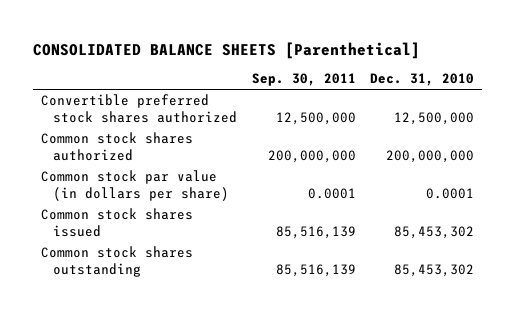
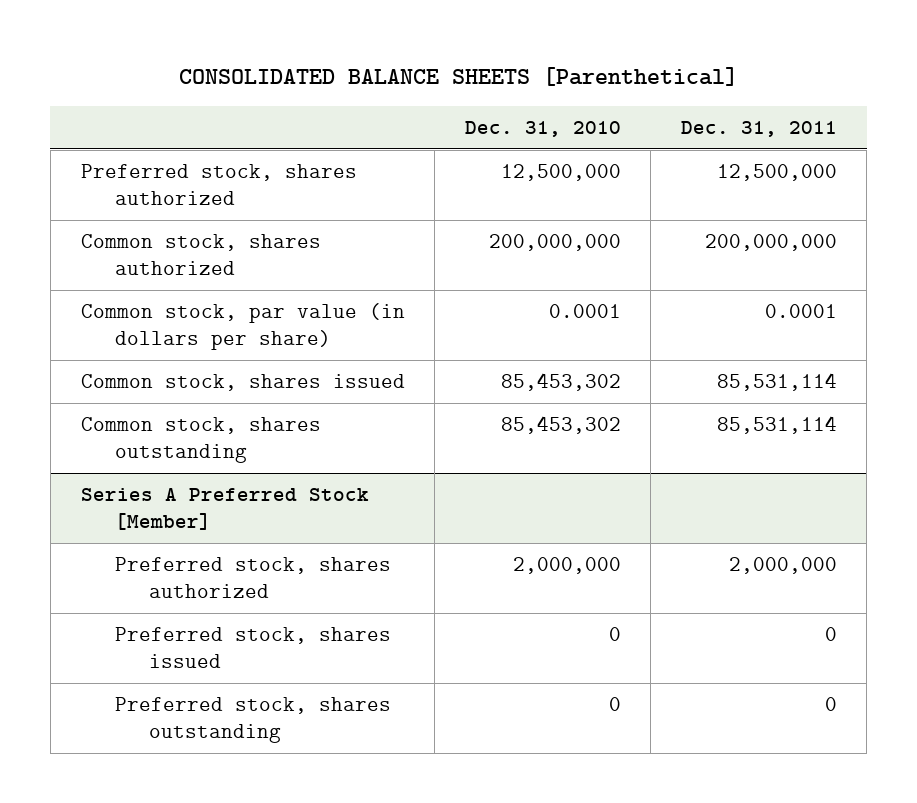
- | Sep. 30, 2011 | Dec. 31, 2010
+ | Dec. 31, 2010 | Dec. 31, 2011
- Convertible preferred stock shares authorized | 12,500,000 | 12,500,000
- Common stock shares authorized | 200,000,000 | 200,000,000
- Common stock par value (in dollars per share) | 0.0001 | 0.0001
- Common stock shares issued | 85,516,139 | 85,453,302
- Common stock shares outstanding | 85,516,139 | 85,453,302
+ Preferred stock, shares authorized | 12,500,000 | 12,500,000
+ Common stock, shares authorized | 200,000,000 | 200,000,000
+ Common stock, par value (in dollars per share) | 0.0001 | 0.0001
+ Common stock, shares issued | 85,453,302 | 85,531,114
+ Common stock, shares outstanding | 85,453,302 | 85,531,114
+ Series A Preferred Stock [Member]
+ Preferred stock, shares authorized | 2,000,000 | 2,000,000
+ Preferred stock, shares issued | 0 | 0
+ Preferred stock, shares outstanding | 0 | 0

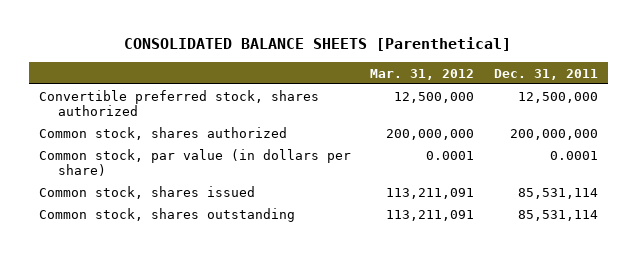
- | Dec. 31, 2010 | Dec. 31, 2011
+ | Mar. 31, 2012 | Dec. 31, 2011
- Preferred stock, shares authorized | 12,500,000 | 12,500,000
+ Convertible preferred stock, shares authorized | 12,500,000 | 12,500,000
- Series A Preferred Stock [Member]
- Preferred stock, shares authorized | 2,000,000 | 2,000,000
- Preferred stock, shares issued | 0 | 0
- Preferred stock, shares outstanding | 0 | 0

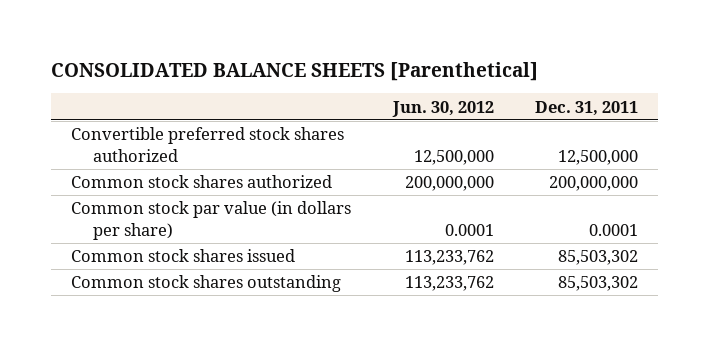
- | Mar. 31, 2012 | Dec. 31, 2011
+ | Jun. 30, 2012 | Dec. 31, 2011
- Convertible preferred stock, shares authorized | 12,500,000 | 12,500,000
- Common stock, shares authorized | 200,000,000 | 200,000,000
- Common stock, par value (in dollars per share) | 0.0001 | 0.0001
- Common stock, shares issued | 113,211,091 | 85,531,114
- Common stock, shares outstanding | 113,211,091 | 85,531,114
+ Convertible preferred stock shares authorized | 12,500,000 | 12,500,000
+ Common stock shares authorized | 200,000,000 | 200,000,000
+ Common stock par value (in dollars per share) | 0.0001 | 0.0001
+ Common stock shares issued | 113,233,762 | 85,503,302
+ Common stock shares outstanding | 113,233,762 | 85,503,302

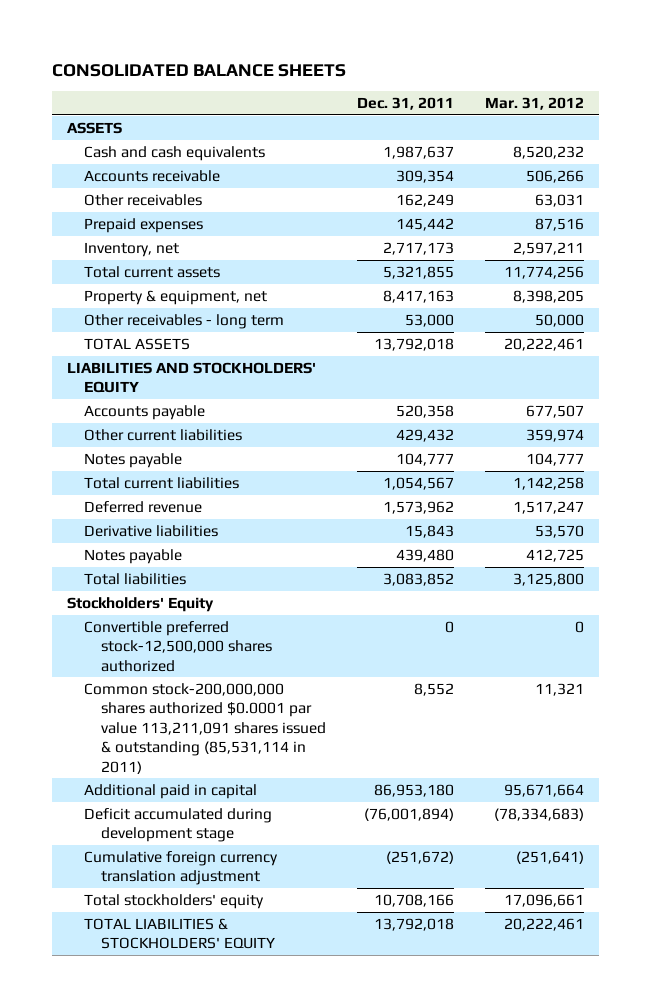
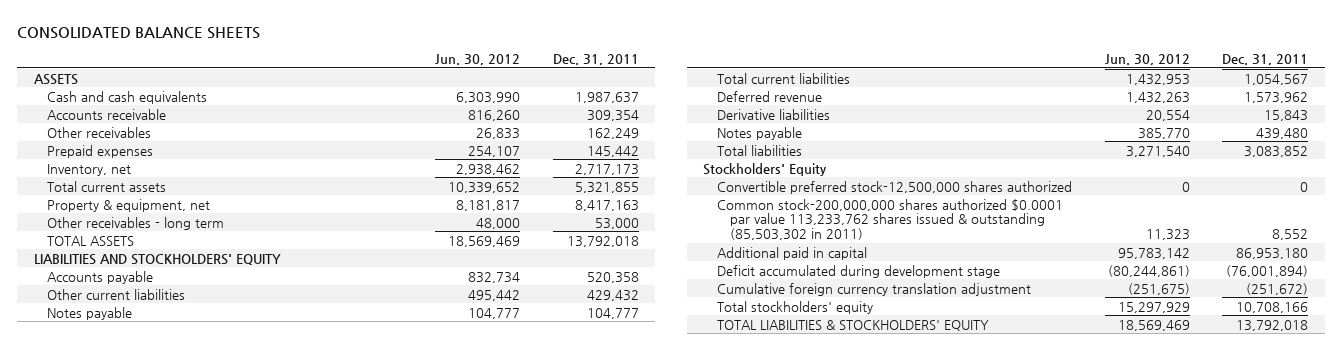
- | Dec. 31, 2011 | Mar. 31, 2012
+ | Jun. 30, 2012 | Dec. 31, 2011
- Common stock-200,000,000 shares authorized $0.0001 par value 113,211,091 shares issued & outstanding (85,531,114 in 2011) | 8,552 | 11,321
+ Common stock-200,000,000 shares authorized $0.0001 par value 113,233,762 shares issued & outstanding (85,503,302 in 2011) | 11,323 | 8,552

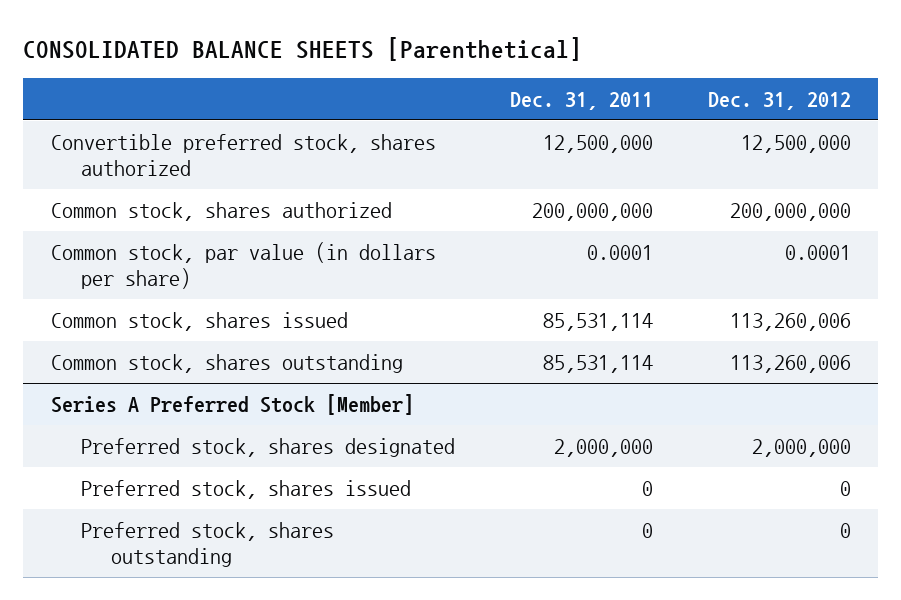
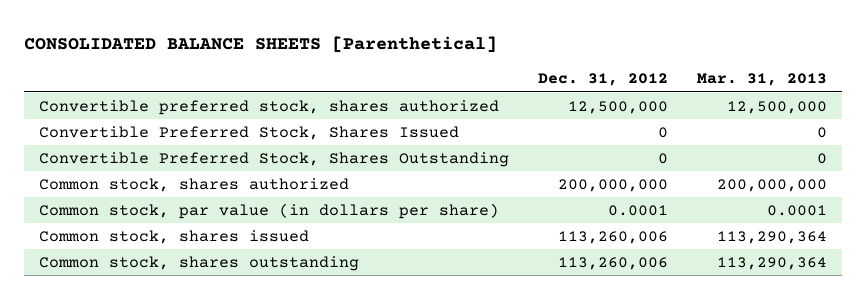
- | Dec. 31, 2011 | Dec. 31, 2012
+ | Dec. 31, 2012 | Mar. 31, 2013
+ Convertible Preferred Stock, Shares Issued | 0 | 0
+ Convertible Preferred Stock, Shares Outstanding | 0 | 0
- Series A Preferred Stock [Member]
- Preferred stock, shares designated | 2,000,000 | 2,000,000
- Preferred stock, shares issued | 0 | 0
- Preferred stock, shares outstanding | 0 | 0

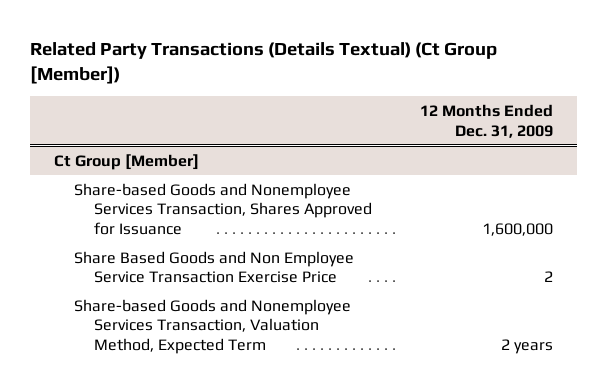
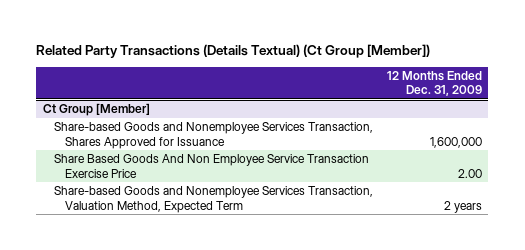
@ Ct Group [Member]
- Share Based Goods and Non Employee Service Transaction Exercise Price | 2
+ Share Based Goods And Non Employee Service Transaction Exercise Price | 2.00

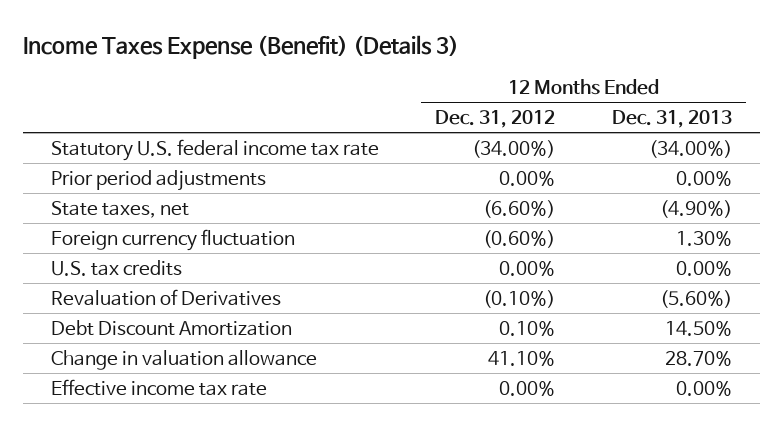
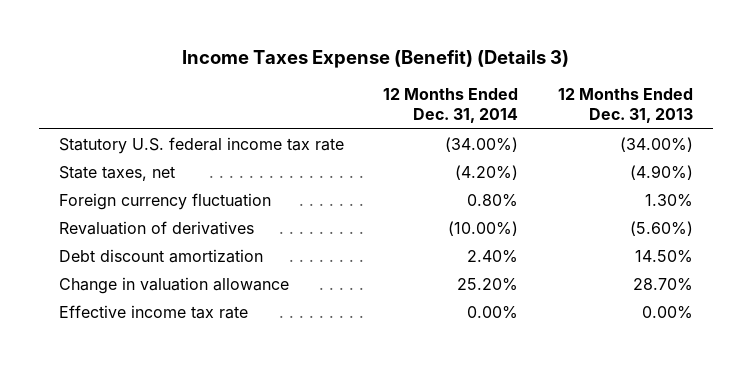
- | 12 Months Ended Dec. 31, 2012 | 12 Months Ended Dec. 31, 2013
+ | 12 Months Ended Dec. 31, 2014 | 12 Months Ended Dec. 31, 2013
- Prior period adjustments | 0.00% | 0.00%
- U.S. tax credits | 0.00% | 0.00%
- Revaluation of Derivatives | (0.10%) | (5.60%)
- Debt Discount Amortization | 0.10% | 14.50%
+ Revaluation of derivatives | (10.00%) | (5.60%)
+ Debt discount amortization | 2.40% | 14.50%

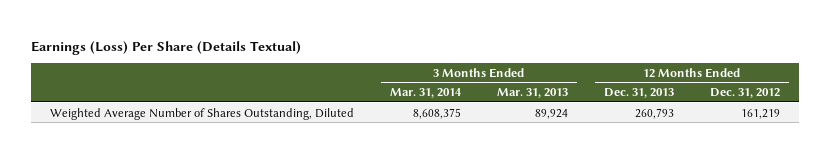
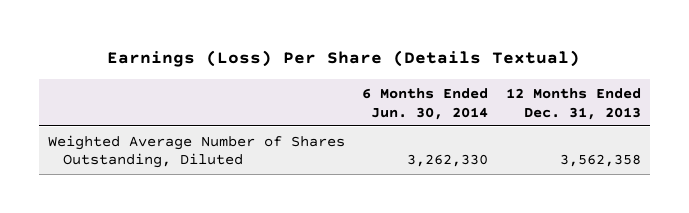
- | 3 Months Ended Mar. 31, 2014 | 3 Months Ended Mar. 31, 2013 | 12 Months Ended Dec. 31, 2013 | 12 Months Ended Dec. 31, 2012
+ | 6 Months Ended Jun. 30, 2014 | 12 Months Ended Dec. 31, 2013
- Weighted Average Number of Shares Outstanding, Diluted | 8,608,375 | 89,924 | 260,793 | 161,219
+ Weighted Average Number of Shares Outstanding, Diluted | 3,262,330 | 3,562,358

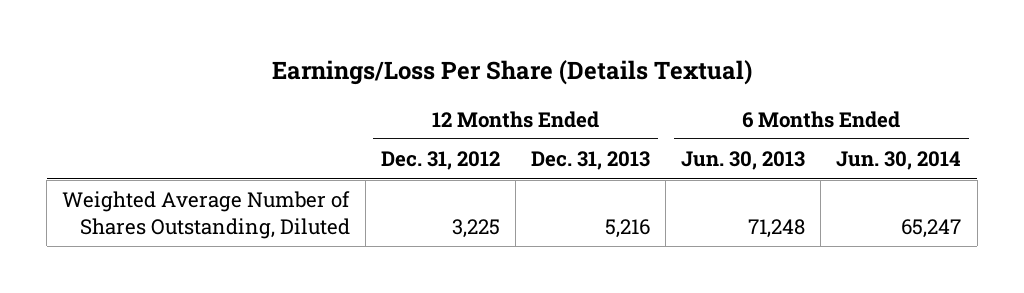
- Earnings (Loss) Per Share (Details Textual)
+ Earnings/Loss Per Share (Details Textual)
- | 6 Months Ended Jun. 30, 2014 | 12 Months Ended Dec. 31, 2013
+ | 12 Months Ended Dec. 31, 2012 | 12 Months Ended Dec. 31, 2013 | 6 Months Ended Jun. 30, 2013 | 6 Months Ended Jun. 30, 2014
- Weighted Average Number of Shares Outstanding, Diluted | 3,262,330 | 3,562,358
+ Weighted Average Number of Shares Outstanding, Diluted | 3,225 | 5,216 | 71,248 | 65,247

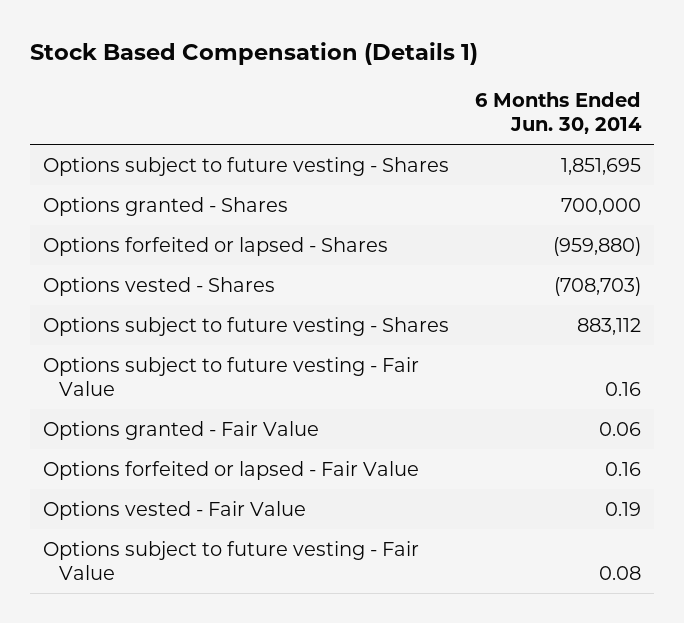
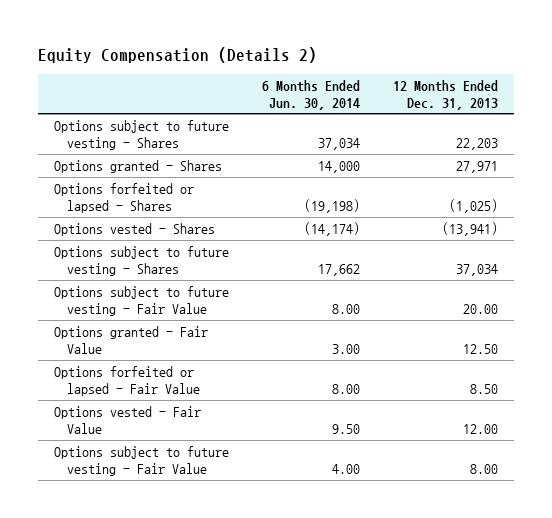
- Stock Based Compensation (Details 1)
+ Equity Compensation (Details 2)
- | 6 Months Ended Jun. 30, 2014
+ | 6 Months Ended Jun. 30, 2014 | 12 Months Ended Dec. 31, 2013
- Options subject to future vesting - Shares | 1,851,695
- Options granted - Shares | 700,000
- Options forfeited or lapsed - Shares | (959,880)
- Options vested - Shares | (708,703)
- Options subject to future vesting - Shares | 883,112
- Options subject to future vesting - Fair Value | 0.16
- Options granted - Fair Value | 0.06
- Options forfeited or lapsed - Fair Value | 0.16
- Options vested - Fair Value | 0.19
- Options subject to future vesting - Fair Value | 0.08
+ Options subject to future vesting - Shares | 37,034 | 22,203
+ Options granted - Shares | 14,000 | 27,971
+ Options forfeited or lapsed - Shares | (19,198) | (1,025)
+ Options vested - Shares | (14,174) | (13,941)
+ Options subject to future vesting - Shares | 17,662 | 37,034
+ Options subject to future vesting - Fair Value | 8.00 | 20.00
+ Options granted - Fair Value | 3.00 | 12.50
+ Options forfeited or lapsed - Fair Value | 8.00 | 8.50
+ Options vested - Fair Value | 9.50 | 12.00
+ Options subject to future vesting - Fair Value | 4.00 | 8.00

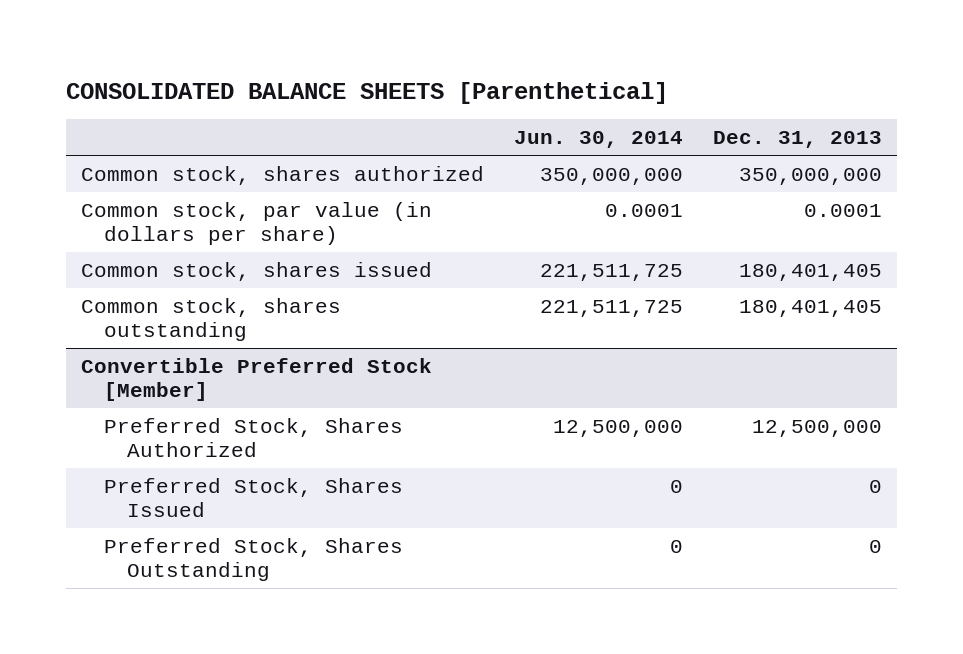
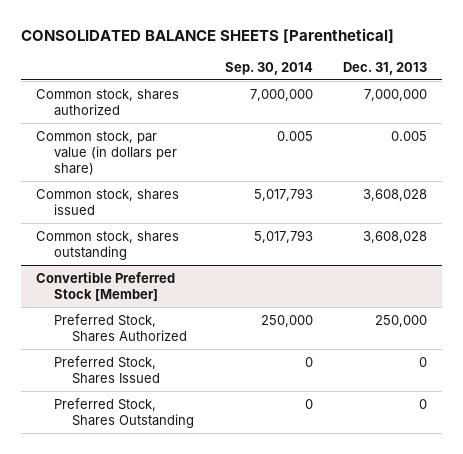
- | Jun. 30, 2014 | Dec. 31, 2013
+ | Sep. 30, 2014 | Dec. 31, 2013
- Common stock, shares authorized | 350,000,000 | 350,000,000
- Common stock, par value (in dollars per share) | 0.0001 | 0.0001
- Common stock, shares issued | 221,511,725 | 180,401,405
- Common stock, shares outstanding | 221,511,725 | 180,401,405
+ Common stock, shares authorized | 7,000,000 | 7,000,000
+ Common stock, par value (in dollars per share) | 0.005 | 0.005
+ Common stock, shares issued | 5,017,793 | 3,608,028
+ Common stock, shares outstanding | 5,017,793 | 3,608,028
@ Convertible Preferred Stock [Member]
- Preferred Stock, Shares Authorized | 12,500,000 | 12,500,000
+ Preferred Stock, Shares Authorized | 250,000 | 250,000

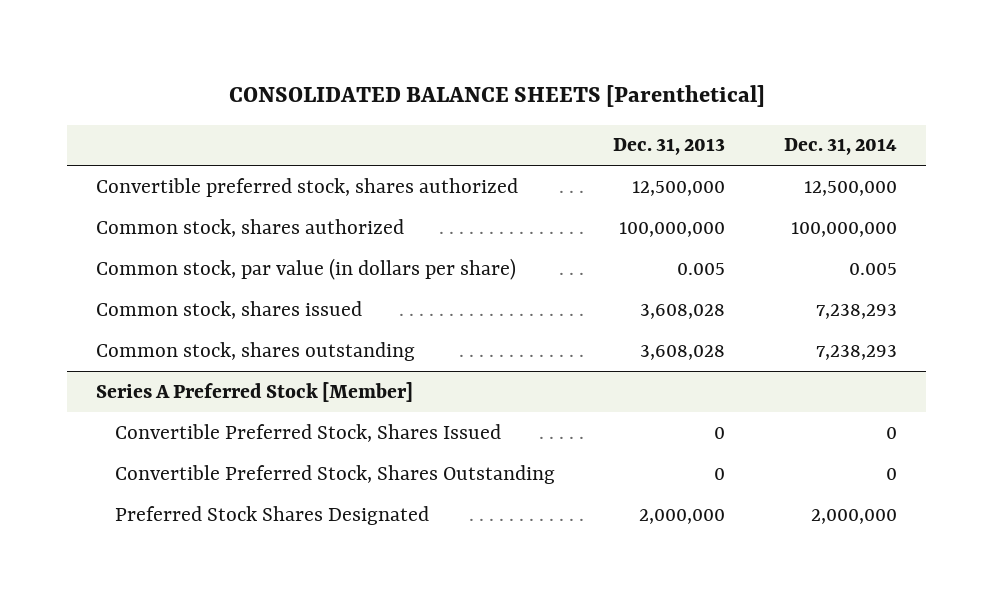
- | Sep. 30, 2014 | Dec. 31, 2013
+ | Dec. 31, 2013 | Dec. 31, 2014
- Common stock, shares authorized | 7,000,000 | 7,000,000
+ Convertible preferred stock, shares authorized | 12,500,000 | 12,500,000
+ Common stock, shares authorized | 100,000,000 | 100,000,000
- Convertible Preferred Stock [Member]
- Preferred Stock, Shares Authorized | 250,000 | 250,000
- Preferred Stock, Shares Issued | 0 | 0
- Preferred Stock, Shares Outstanding | 0 | 0
+ Series A Preferred Stock [Member]
+ Convertible Preferred Stock, Shares Issued | 0 | 0
+ Convertible Preferred Stock, Shares Outstanding | 0 | 0
+ Preferred Stock Shares Designated | 2,000,000 | 2,000,000

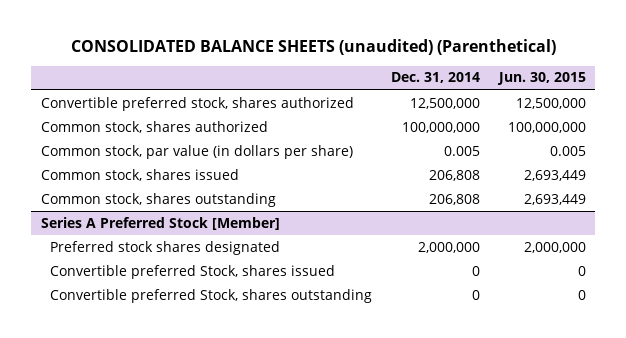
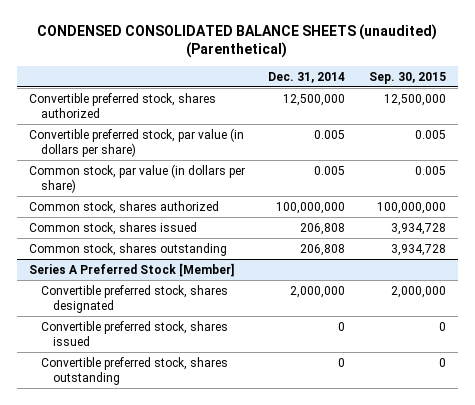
- CONSOLIDATED BALANCE SHEETS (unaudited) (Parenthetical)
+ CONDENSED CONSOLIDATED BALANCE SHEETS (unaudited) (Parenthetical)
- | Dec. 31, 2014 | Jun. 30, 2015
+ | Dec. 31, 2014 | Sep. 30, 2015
+ Convertible preferred stock, par value (in dollars per share) | 0.005 | 0.005
moved down: Common stock, shares authorized | 100,000,000 | 100,000,000
@ Series A Preferred Stock [Member]
- Preferred stock shares designated | 2,000,000 | 2,000,000
- Convertible preferred Stock, shares issued | 0 | 0
- Convertible preferred Stock, shares outstanding | 0 | 0
+ Convertible preferred stock, shares designated | 2,000,000 | 2,000,000
+ Convertible preferred stock, shares issued | 0 | 0
+ Convertible preferred stock, shares outstanding | 0 | 0

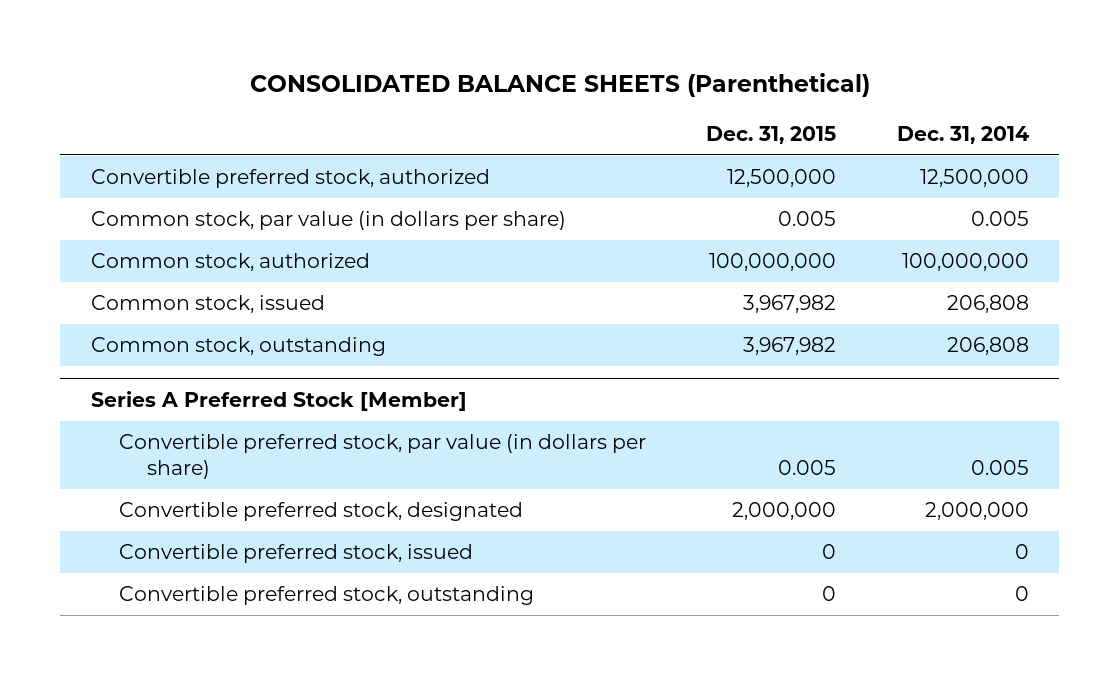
- CONDENSED CONSOLIDATED BALANCE SHEETS (unaudited) (Parenthetical)
+ CONSOLIDATED BALANCE SHEETS (Parenthetical)
- | Dec. 31, 2014 | Sep. 30, 2015
+ | Dec. 31, 2015 | Dec. 31, 2014
- Convertible preferred stock, shares authorized | 12,500,000 | 12,500,000
- Convertible preferred stock, par value (in dollars per share) | 0.005 | 0.005
+ Convertible preferred stock, authorized | 12,500,000 | 12,500,000
- Common stock, shares authorized | 100,000,000 | 100,000,000
- Common stock, shares issued | 206,808 | 3,934,728
- Common stock, shares outstanding | 206,808 | 3,934,728
+ Common stock, authorized | 100,000,000 | 100,000,000
+ Common stock, issued | 3,967,982 | 206,808
+ Common stock, outstanding | 3,967,982 | 206,808
@ Series A Preferred Stock [Member]
- Convertible preferred stock, shares designated | 2,000,000 | 2,000,000
- Convertible preferred stock, shares issued | 0 | 0
- Convertible preferred stock, shares outstanding | 0 | 0
+ Convertible preferred stock, par value (in dollars per share) | 0.005 | 0.005
+ Convertible preferred stock, designated | 2,000,000 | 2,000,000
+ Convertible preferred stock, issued | 0 | 0
+ Convertible preferred stock, outstanding | 0 | 0

